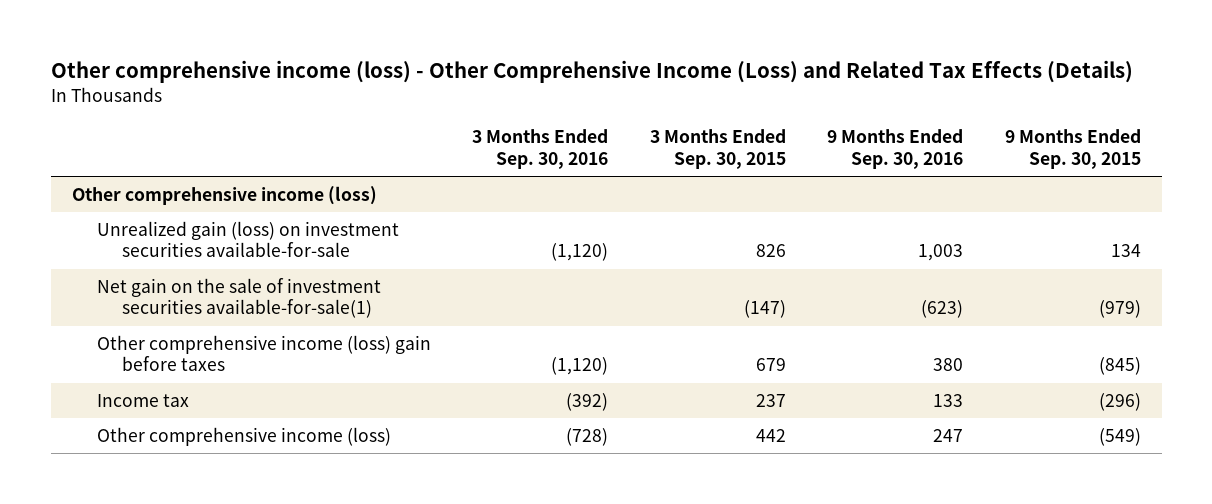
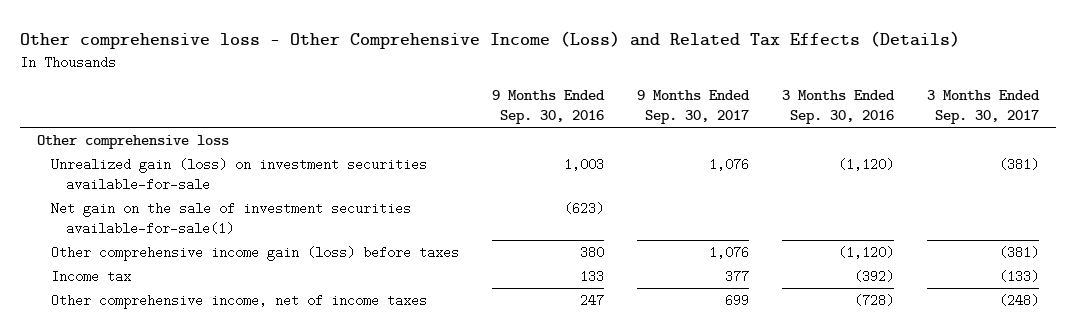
- Other comprehensive income (loss) - Other Comprehensive Income (Loss) and Related Tax Effects (Details)
+ Other comprehensive loss - Other Comprehensive Income (Loss) and Related Tax Effects (Details)
- | 3 Months Ended Sep. 30, 2016 | 3 Months Ended Sep. 30, 2015 | 9 Months Ended Sep. 30, 2016 | 9 Months Ended Sep. 30, 2015
+ | 9 Months Ended Sep. 30, 2016 | 9 Months Ended Sep. 30, 2017 | 3 Months Ended Sep. 30, 2016 | 3 Months Ended Sep. 30, 2017
- Other comprehensive income (loss)
+ Other comprehensive loss
- Other comprehensive income (loss) gain before taxes | (1,120) | 679 | 380 | (845)
+ Other comprehensive income gain (loss) before taxes | 380 | 1,076 | (1,120) | (381)
- Other comprehensive income (loss) | (728) | 442 | 247 | (549)
+ Other comprehensive income, net of income taxes | 247 | 699 | (728) | (248)

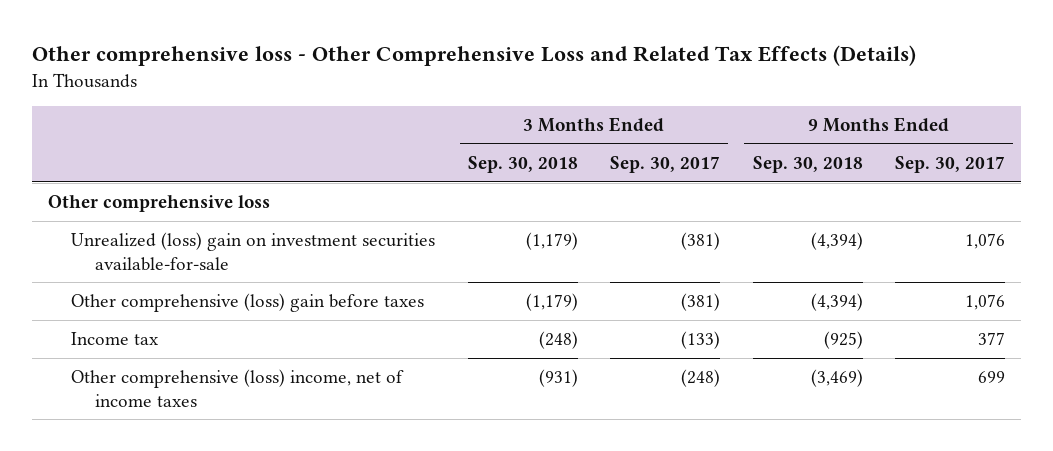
- Other comprehensive loss - Other Comprehensive Income (Loss) and Related Tax Effects (Details)
+ Other comprehensive loss - Other Comprehensive Loss and Related Tax Effects (Details)
- | 9 Months Ended Sep. 30, 2016 | 9 Months Ended Sep. 30, 2017 | 3 Months Ended Sep. 30, 2016 | 3 Months Ended Sep. 30, 2017
+ | 3 Months Ended Sep. 30, 2018 | 3 Months Ended Sep. 30, 2017 | 9 Months Ended Sep. 30, 2018 | 9 Months Ended Sep. 30, 2017
- Unrealized gain (loss) on investment securities available-for-sale | 1,003 | 1,076 | (1,120) | (381)
- Net gain on the sale of investment securities available-for-sale(1) | (623) | | |
- Other comprehensive income gain (loss) before taxes | 380 | 1,076 | (1,120) | (381)
+ Unrealized (loss) gain on investment securities available-for-sale | (1,179) | (381) | (4,394) | 1,076
+ Other comprehensive (loss) gain before taxes | (1,179) | (381) | (4,394) | 1,076
- Other comprehensive income, net of income taxes | 247 | 699 | (728) | (248)
+ Other comprehensive (loss) income, net of income taxes | (931) | (248) | (3,469) | 699

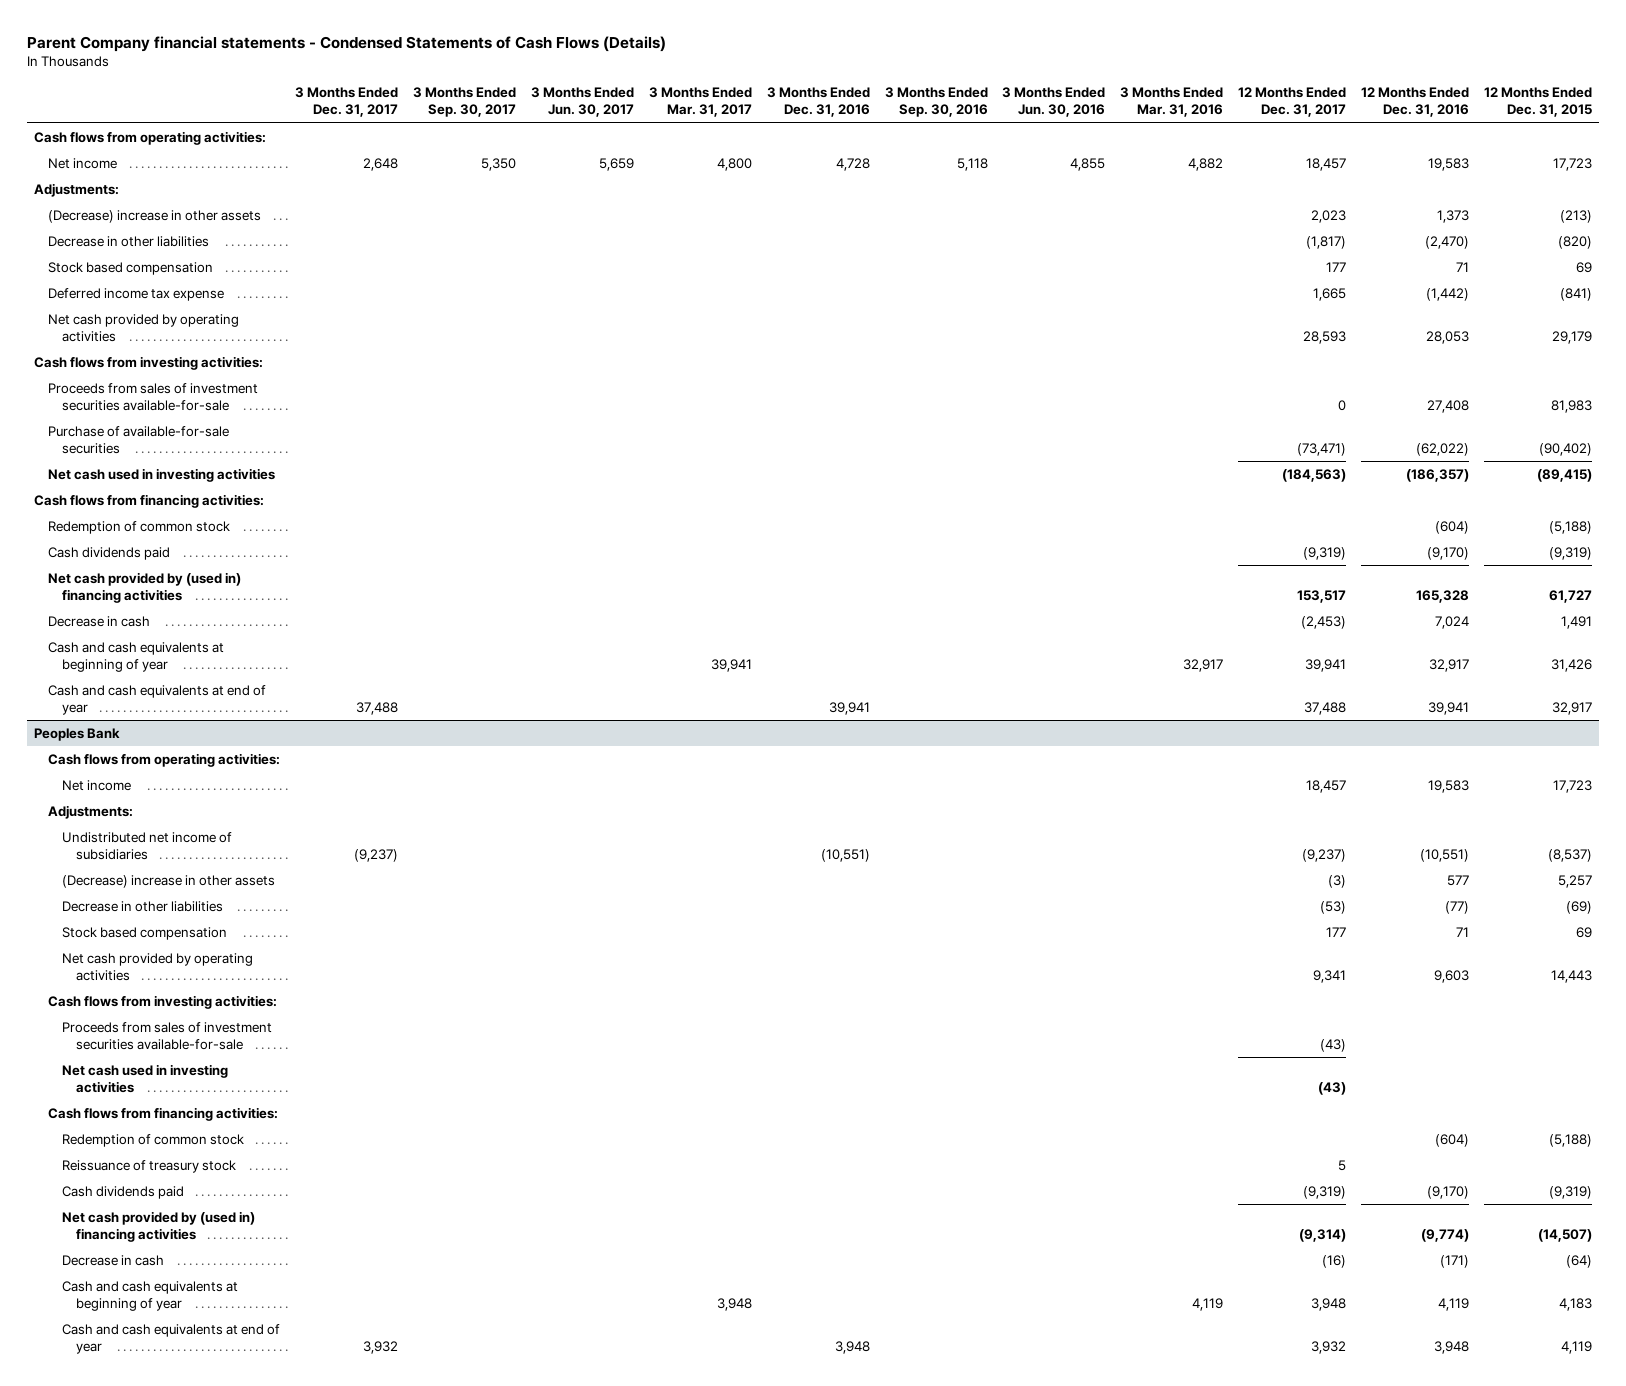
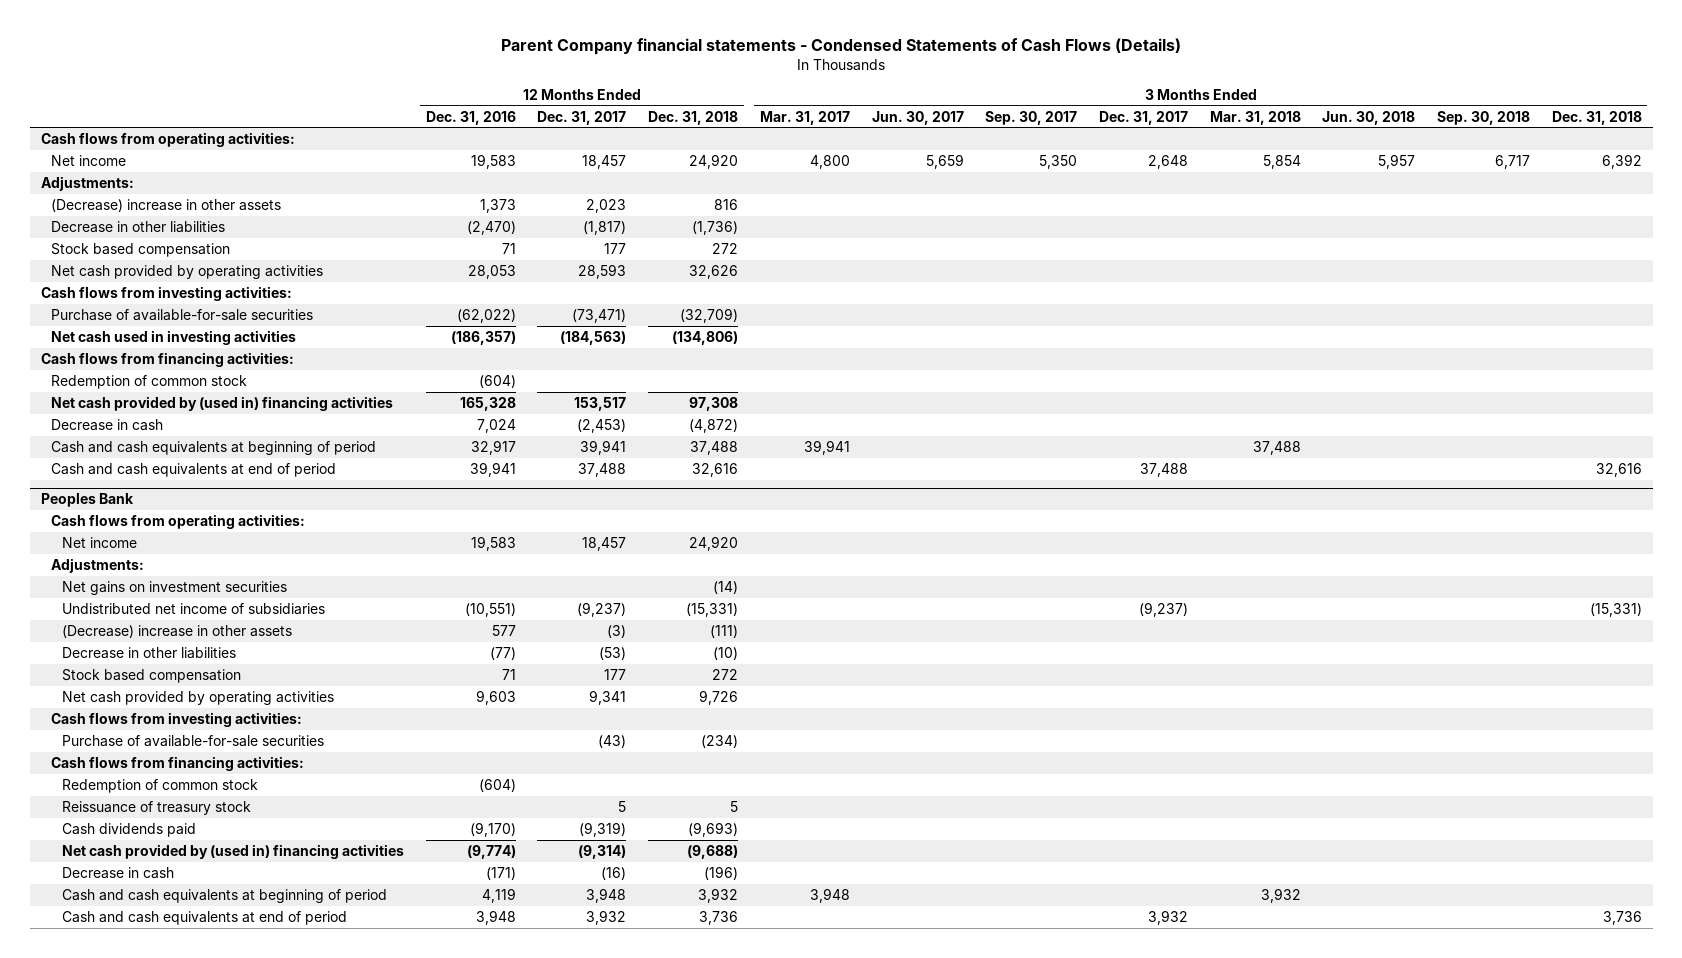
- | 3 Months Ended Dec. 31, 2017 | 3 Months Ended Sep. 30, 2017 | 3 Months Ended Jun. 30, 2017 | 3 Months Ended Mar. 31, 2017 | 3 Months Ended Dec. 31, 2016 | 3 Months Ended Sep. 30, 2016 | 3 Months Ended Jun. 30, 2016 | 3 Months Ended Mar. 31, 2016 | 12 Months Ended Dec. 31, 2017 | 12 Months Ended Dec. 31, 2016 | 12 Months Ended Dec. 31, 2015
+ | 12 Months Ended Dec. 31, 2016 | 12 Months Ended Dec. 31, 2017 | 12 Months Ended Dec. 31, 2018 | 3 Months Ended Mar. 31, 2017 | 3 Months Ended Jun. 30, 2017 | 3 Months Ended Sep. 30, 2017 | 3 Months Ended Dec. 31, 2017 | 3 Months Ended Mar. 31, 2018 | 3 Months Ended Jun. 30, 2018 | 3 Months Ended Sep. 30, 2018 | 3 Months Ended Dec. 31, 2018
- Deferred income tax expense | | | | | | | | | 1,665 | (1,442) | (841)
- Proceeds from sales of investment securities available-for-sale | | | | | | | | | 0 | 27,408 | 81,983
- Cash dividends paid | | | | | | | | | (9,319) | (9,170) | (9,319)
- Cash and cash equivalents at beginning of year | | | | 39,941 | | | | 32,917 | 39,941 | 32,917 | 31,426
- Cash and cash equivalents at end of year | 37,488 | | | | 39,941 | | | | 37,488 | 39,941 | 32,917
+ Cash and cash equivalents at beginning of period | 32,917 | 39,941 | 37,488 | 39,941 | | | | 37,488 | | |
+ Cash and cash equivalents at end of period | 39,941 | 37,488 | 32,616 | | | | 37,488 | | | | 32,616
@ Peoples Bank
+ Net gains on investment securities | | | (14) | | | | | | | |
- Proceeds from sales of investment securities available-for-sale | | | | | | | | | (43) | |
- Net cash used in investing activities | | | | | | | | | (43) | |
+ Purchase of available-for-sale securities | | (43) | (234) | | | | | | | |
- Cash and cash equivalents at beginning of year | | | | 3,948 | | | | 4,119 | 3,948 | 4,119 | 4,183
- Cash and cash equivalents at end of year | 3,932 | | | | 3,948 | | | | 3,932 | 3,948 | 4,119
+ Cash and cash equivalents at beginning of period | 4,119 | 3,948 | 3,932 | 3,948 | | | | 3,932 | | |
+ Cash and cash equivalents at end of period | 3,948 | 3,932 | 3,736 | | | | 3,932 | | | | 3,736

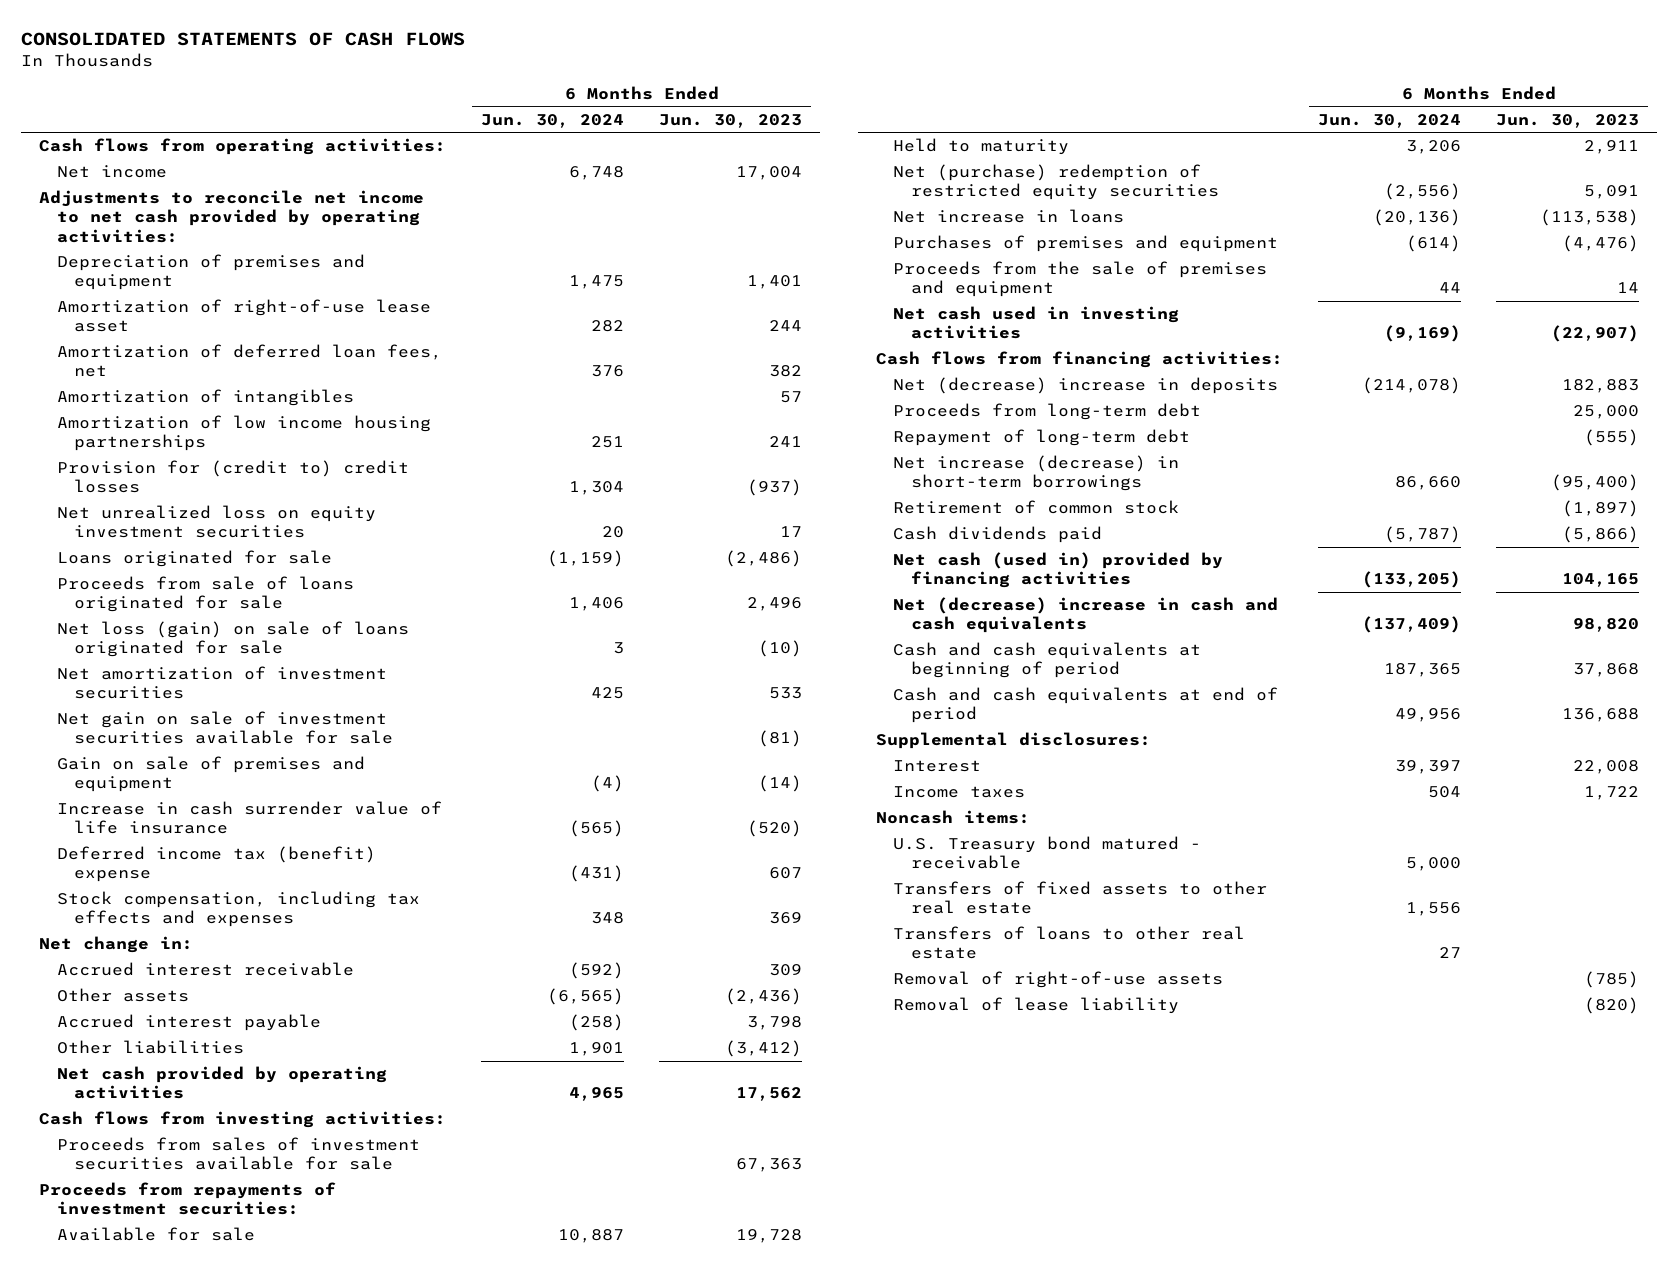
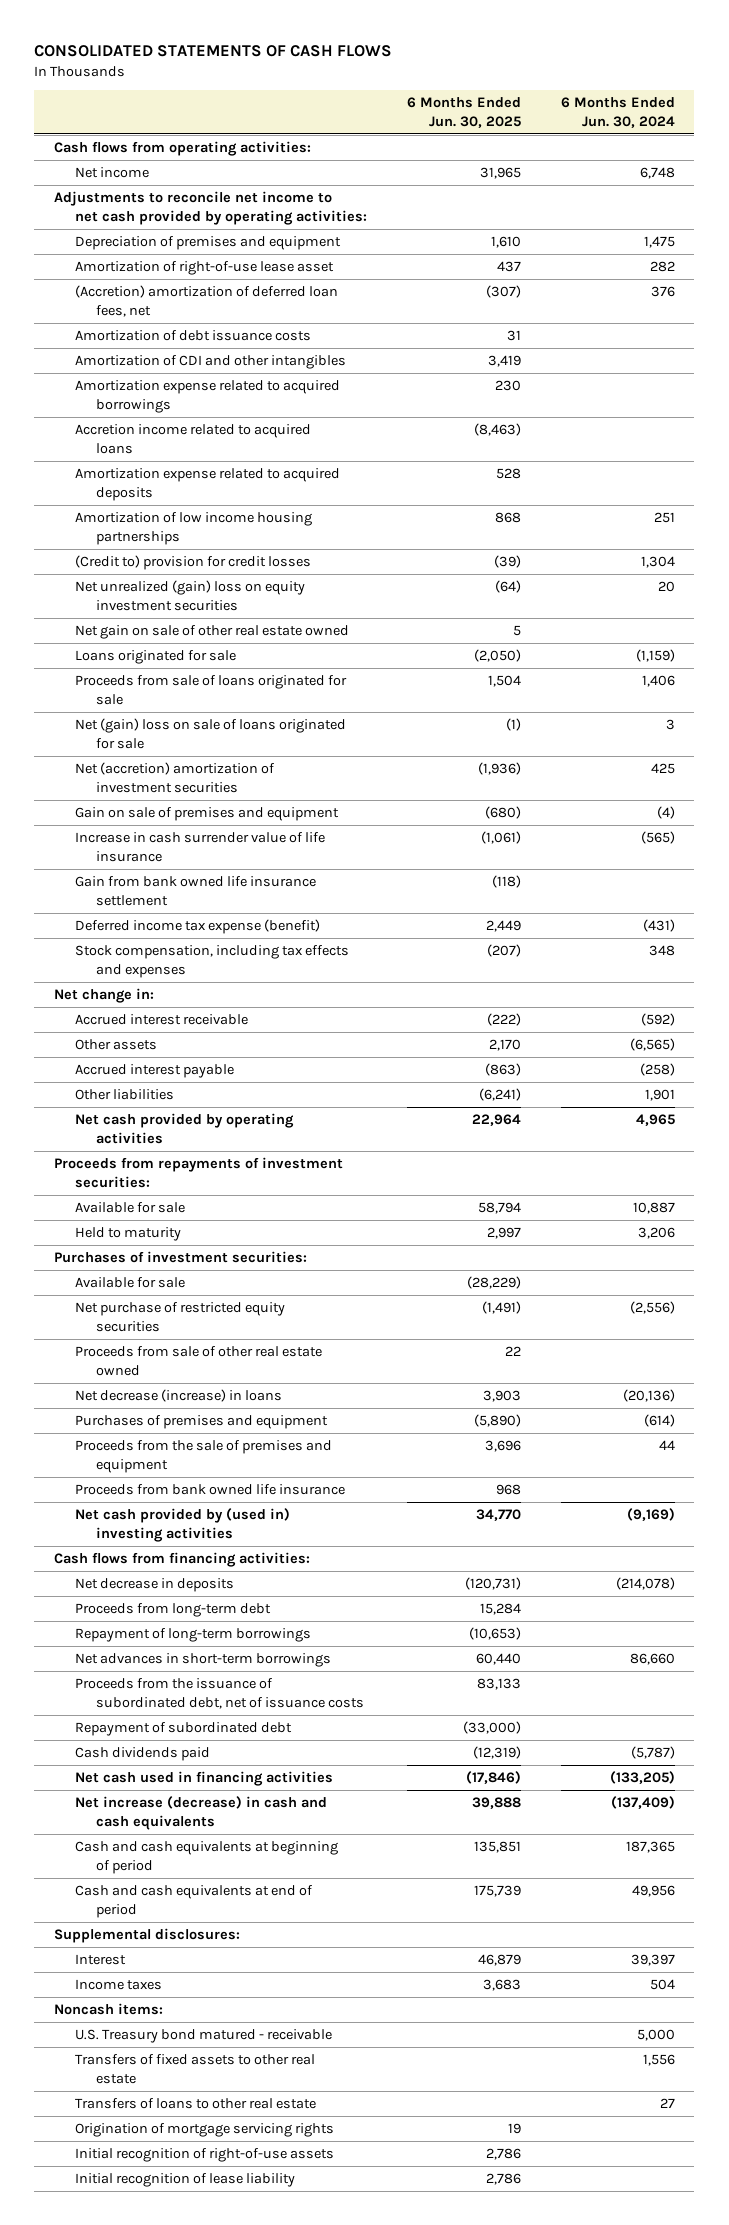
- | 6 Months Ended Jun. 30, 2024 | 6 Months Ended Jun. 30, 2023
+ | 6 Months Ended Jun. 30, 2025 | 6 Months Ended Jun. 30, 2024
- Amortization of deferred loan fees, net | 376 | 382
- Amortization of intangibles | | 57
+ (Accretion) amortization of deferred loan fees, net | (307) | 376
+ Amortization of debt issuance costs | 31 |
+ Amortization of CDI and other intangibles | 3,419 |
+ Amortization expense related to acquired borrowings | 230 |
+ Accretion income related to acquired loans | (8,463) |
+ Amortization expense related to acquired deposits | 528 |
- Provision for (credit to) credit losses | 1,304 | (937)
- Net unrealized loss on equity investment securities | 20 | 17
+ (Credit to) provision for credit losses | (39) | 1,304
+ Net unrealized (gain) loss on equity investment securities | (64) | 20
+ Net gain on sale of other real estate owned | 5 |
- Net loss (gain) on sale of loans originated for sale | 3 | (10)
- Net amortization of investment securities | 425 | 533
- Net gain on sale of investment securities available for sale | | (81)
+ Net (gain) loss on sale of loans originated for sale | (1) | 3
+ Net (accretion) amortization of investment securities | (1,936) | 425
- Deferred income tax (benefit) expense | (431) | 607
+ Gain from bank owned life insurance settlement | (118) |
+ Deferred income tax expense (benefit) | 2,449 | (431)
- Cash flows from investing activities:
- Proceeds from sales of investment securities available for sale | | 67,363
- Net (purchase) redemption of restricted equity securities | (2,556) | 5,091
- Net increase in loans | (20,136) | (113,538)
+ Purchases of investment securities:
+ Available for sale | (28,229) |
+ Net purchase of restricted equity securities | (1,491) | (2,556)
+ Proceeds from sale of other real estate owned | 22 |
+ Net decrease (increase) in loans | 3,903 | (20,136)
- Net cash used in investing activities | (9,169) | (22,907)
+ Proceeds from bank owned life insurance | 968 |
+ Net cash provided by (used in) investing activities | 34,770 | (9,169)
- Net (decrease) increase in deposits | (214,078) | 182,883
+ Net decrease in deposits | (120,731) | (214,078)
- Repayment of long-term debt | | (555)
- Net increase (decrease) in short-term borrowings | 86,660 | (95,400)
- Retirement of common stock | | (1,897)
+ Repayment of long-term borrowings | (10,653) |
+ Net advances in short-term borrowings | 60,440 | 86,660
+ Proceeds from the issuance of subordinated debt, net of issuance costs | 83,133 |
+ Repayment of subordinated debt | (33,000) |
- Net cash (used in) provided by financing activities | (133,205) | 104,165
- Net (decrease) increase in cash and cash equivalents | (137,409) | 98,820
+ Net cash used in financing activities | (17,846) | (133,205)
+ Net increase (decrease) in cash and cash equivalents | 39,888 | (137,409)
- Removal of right-of-use assets | | (785)
- Removal of lease liability | | (820)
+ Origination of mortgage servicing rights | 19 |
+ Initial recognition of right-of-use assets | 2,786 |
+ Initial recognition of lease liability | 2,786 |

